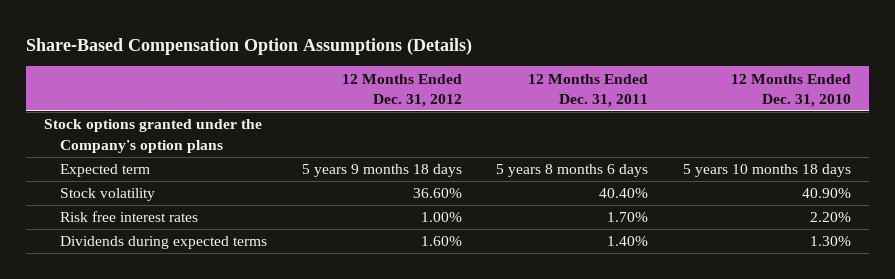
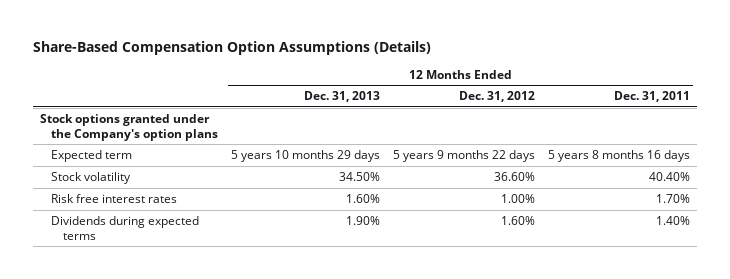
- | 12 Months Ended Dec. 31, 2012 | 12 Months Ended Dec. 31, 2011 | 12 Months Ended Dec. 31, 2010
+ | 12 Months Ended Dec. 31, 2013 | 12 Months Ended Dec. 31, 2012 | 12 Months Ended Dec. 31, 2011
- Expected term | 5 years 9 months 18 days | 5 years 8 months 6 days | 5 years 10 months 18 days
+ Expected term | 5 years 10 months 29 days | 5 years 9 months 22 days | 5 years 8 months 16 days

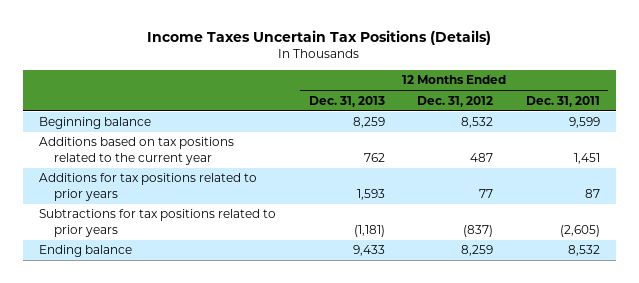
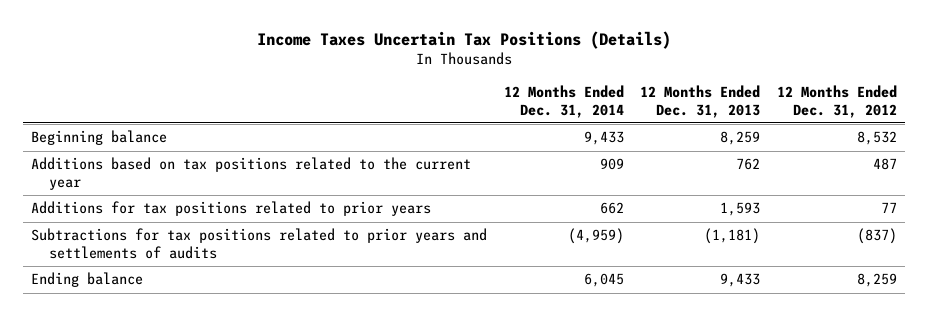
- | 12 Months Ended Dec. 31, 2013 | 12 Months Ended Dec. 31, 2012 | 12 Months Ended Dec. 31, 2011
+ | 12 Months Ended Dec. 31, 2014 | 12 Months Ended Dec. 31, 2013 | 12 Months Ended Dec. 31, 2012
- Subtractions for tax positions related to prior years | (1,181) | (837) | (2,605)
+ Subtractions for tax positions related to prior years and settlements of audits | (4,959) | (1,181) | (837)

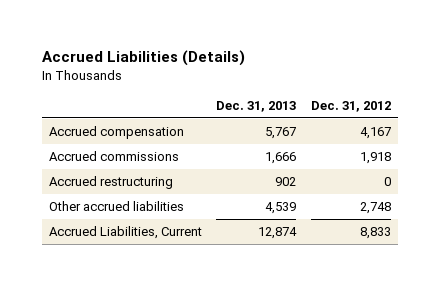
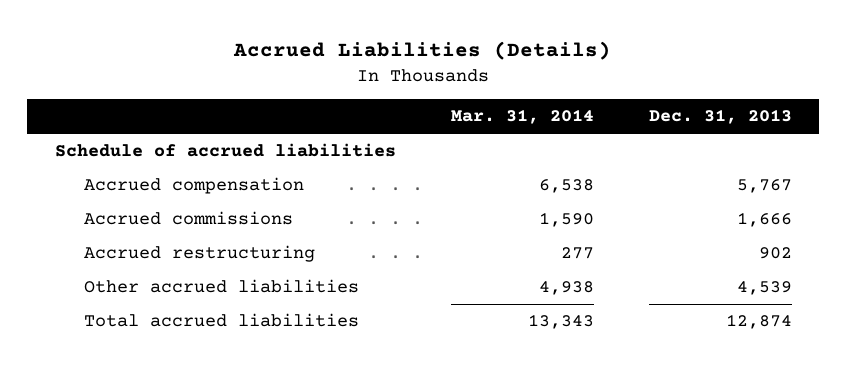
- | Dec. 31, 2013 | Dec. 31, 2012
+ | Mar. 31, 2014 | Dec. 31, 2013
+ Schedule of accrued liabilities
- Accrued Liabilities, Current | 12,874 | 8,833
+ Total accrued liabilities | 13,343 | 12,874

